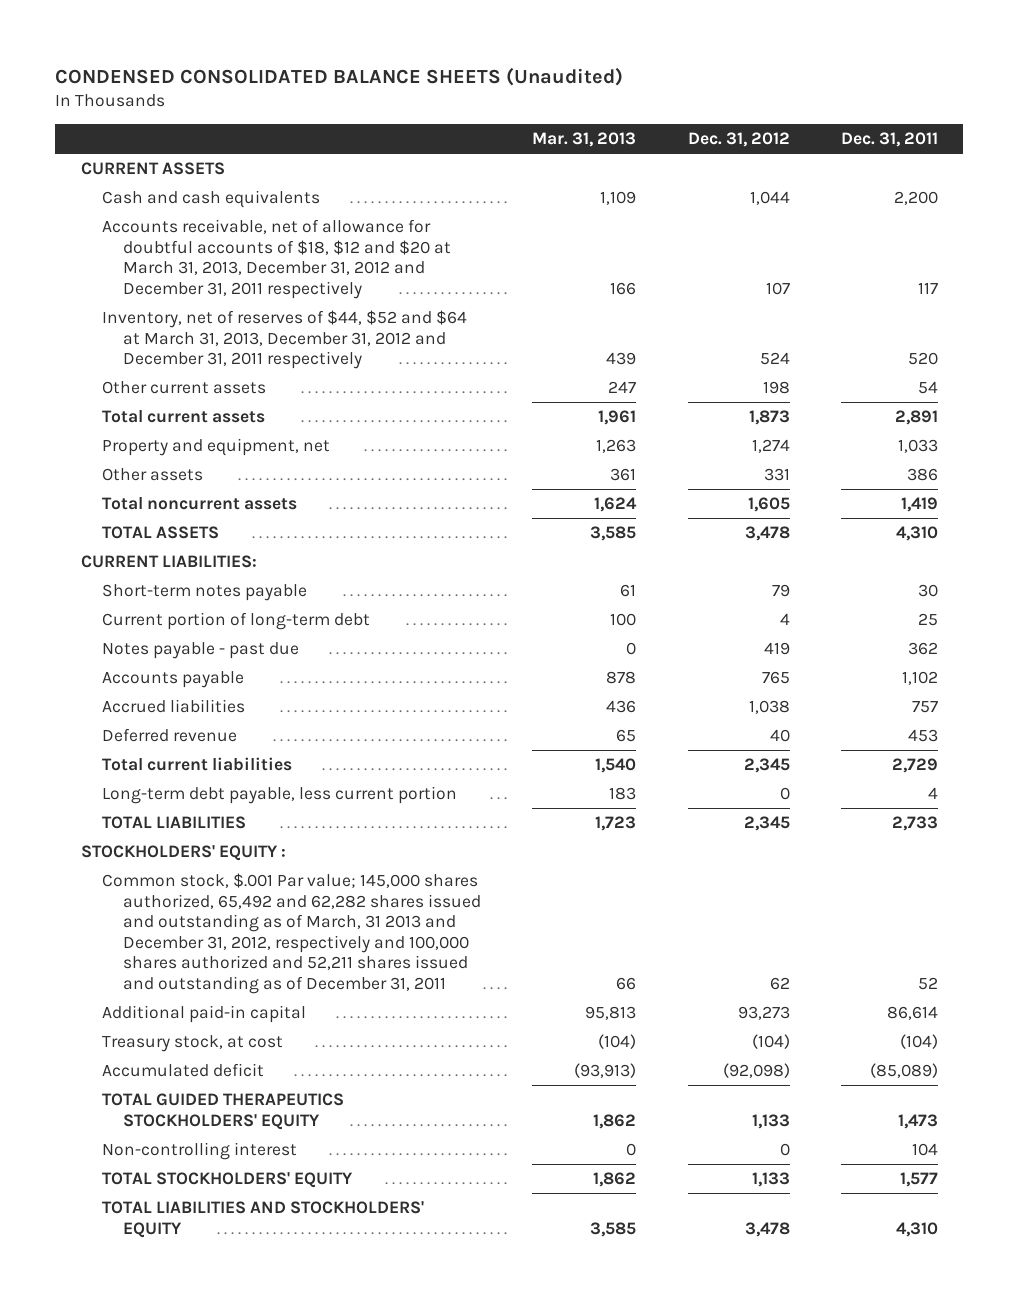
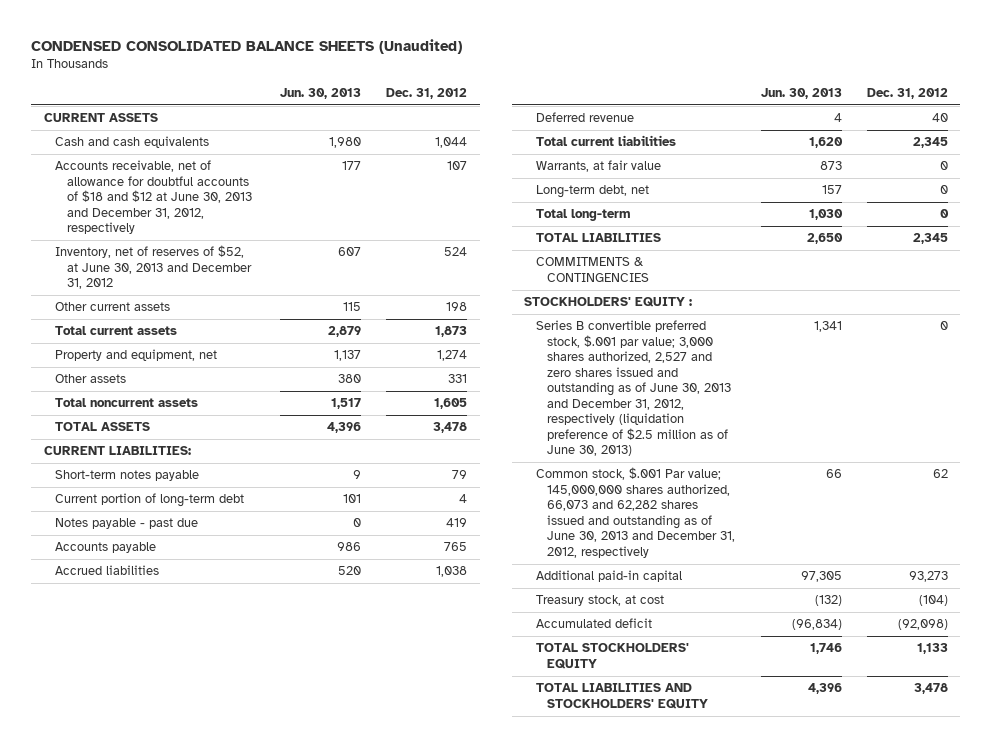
- | Mar. 31, 2013 | Dec. 31, 2012 | Dec. 31, 2011
+ | Jun. 30, 2013 | Dec. 31, 2012
- Accounts receivable, net of allowance for doubtful accounts of $18, $12 and $20 at March 31, 2013, December 31, 2012 and December 31, 2011 respectively | 166 | 107 | 117
- Inventory, net of reserves of $44, $52 and $64 at March 31, 2013, December 31, 2012 and December 31, 2011 respectively | 439 | 524 | 520
+ Accounts receivable, net of allowance for doubtful accounts of $18 and $12 at June 30, 2013 and December 31, 2012, respectively | 177 | 107
+ Inventory, net of reserves of $52, at June 30, 2013 and December 31, 2012 | 607 | 524
- Long-term debt payable, less current portion | 183 | 0 | 4
+ Warrants, at fair value | 873 | 0
+ Long-term debt, net | 157 | 0
+ Total long-term | 1,030 | 0
+ COMMITMENTS & CONTINGENCIES
- Common stock, $.001 Par value; 145,000 shares authorized, 65,492 and 62,282 shares issued and outstanding as of March, 31 2013 and December 31, 2012, respectively and 100,000 shares authorized and 52,211 shares issued and outstanding as of December 31, 2011 | 66 | 62 | 52
+ Series B convertible preferred stock, $.001 par value; 3,000 shares authorized, 2,527 and zero shares issued and outstanding as of June 30, 2013 and December 31, 2012, respectively (liquidation preference of $2.5 million as of June 30, 2013) | 1,341 | 0
+ Common stock, $.001 Par value; 145,000,000 shares authorized, 66,073 and 62,282 shares issued and outstanding as of June 30, 2013 and December 31, 2012, respectively | 66 | 62
- TOTAL GUIDED THERAPEUTICS STOCKHOLDERS' EQUITY | 1,862 | 1,133 | 1,473
- Non-controlling interest | 0 | 0 | 104

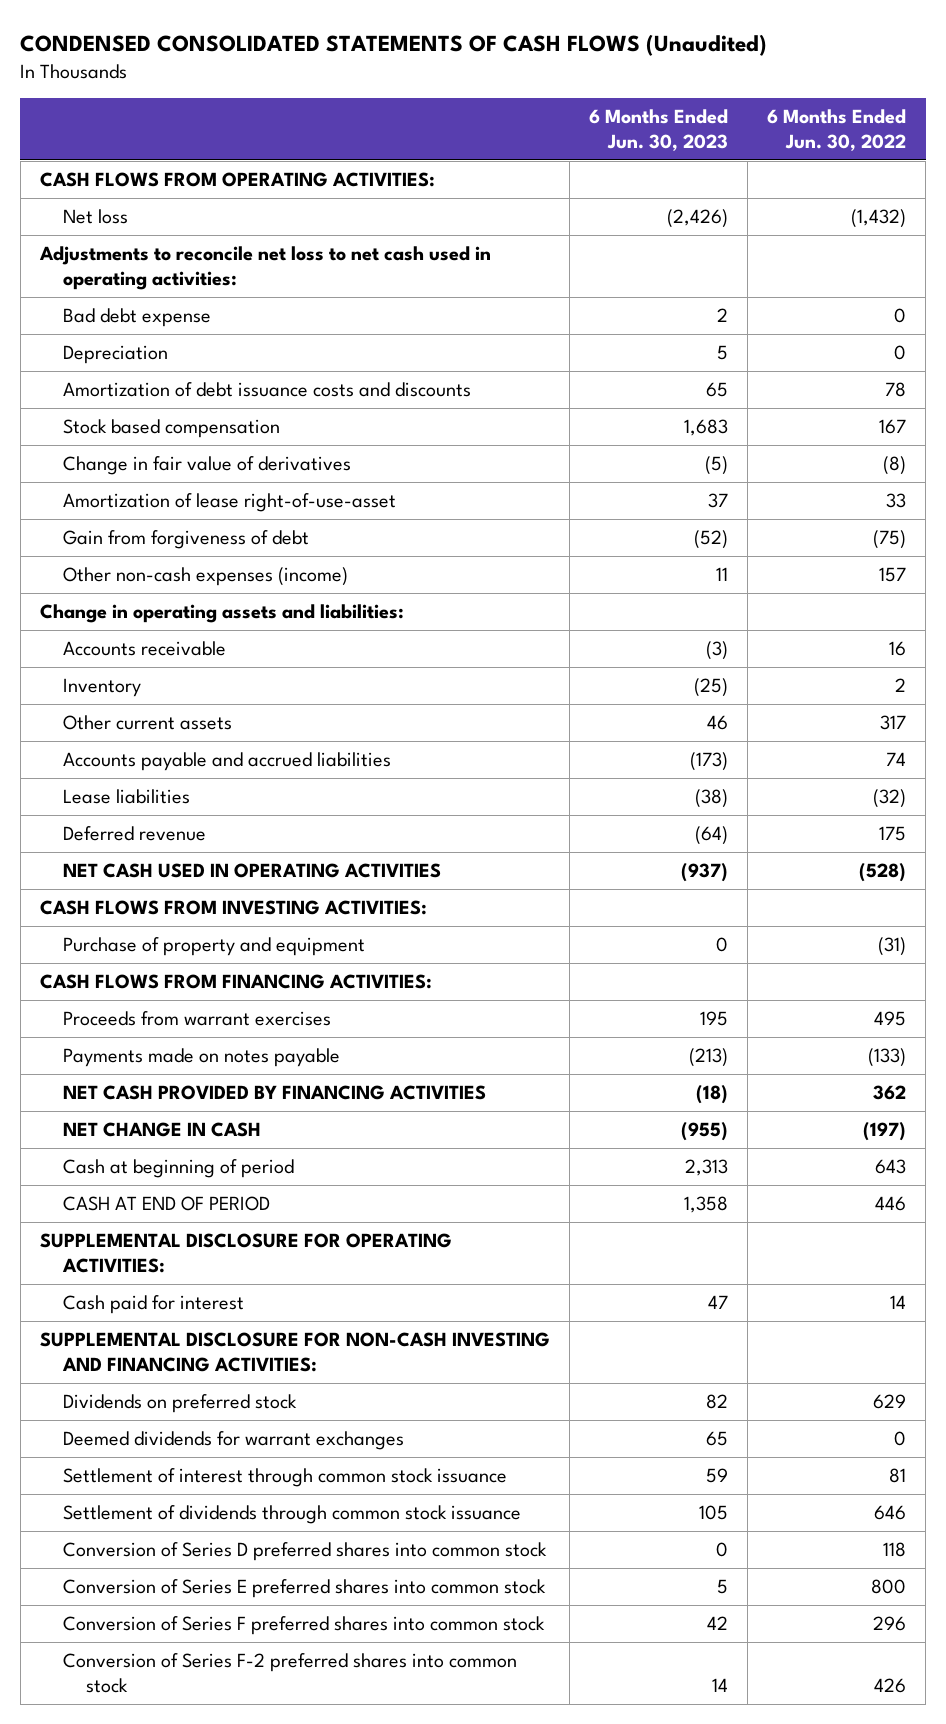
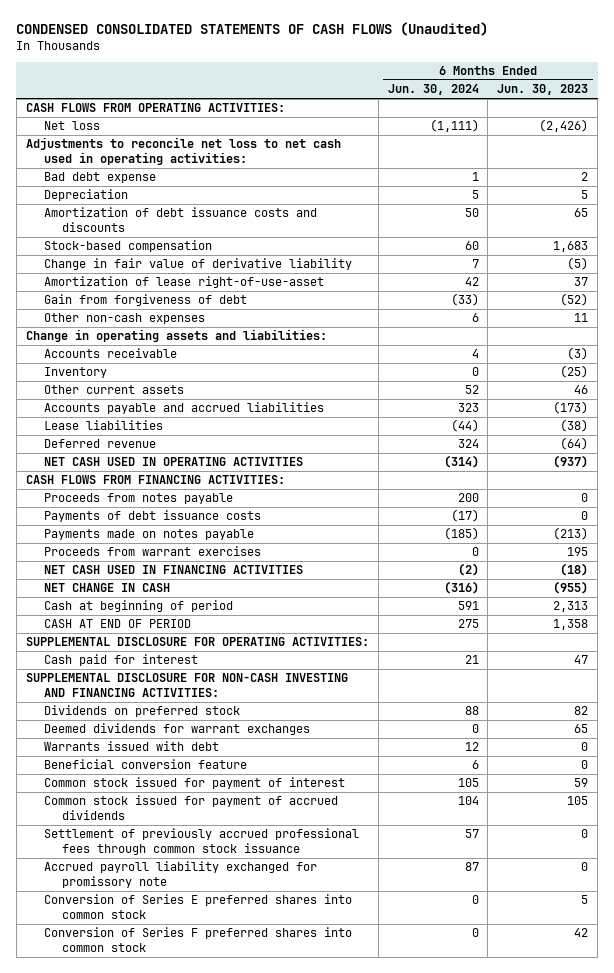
- | 6 Months Ended Jun. 30, 2023 | 6 Months Ended Jun. 30, 2022
+ | 6 Months Ended Jun. 30, 2024 | 6 Months Ended Jun. 30, 2023
- Stock based compensation | 1,683 | 167
- Change in fair value of derivatives | (5) | (8)
+ Stock-based compensation | 60 | 1,683
+ Change in fair value of derivative liability | 7 | (5)
- Other non-cash expenses (income) | 11 | 157
+ Other non-cash expenses | 6 | 11
- CASH FLOWS FROM INVESTING ACTIVITIES:
- Purchase of property and equipment | 0 | (31)
+ Proceeds from notes payable | 200 | 0
+ Payments of debt issuance costs | (17) | 0
- NET CASH PROVIDED BY FINANCING ACTIVITIES | (18) | 362
moved down: Proceeds from warrant exercises | 0 | 195
+ NET CASH USED IN FINANCING ACTIVITIES | (2) | (18)
- Settlement of interest through common stock issuance | 59 | 81
- Settlement of dividends through common stock issuance | 105 | 646
- Conversion of Series D preferred shares into common stock | 0 | 118
+ Warrants issued with debt | 12 | 0
+ Beneficial conversion feature | 6 | 0
+ Common stock issued for payment of interest | 105 | 59
+ Common stock issued for payment of accrued dividends | 104 | 105
+ Settlement of previously accrued professional fees through common stock issuance | 57 | 0
+ Accrued payroll liability exchanged for promissory note | 87 | 0
- Conversion of Series F-2 preferred shares into common stock | 14 | 426

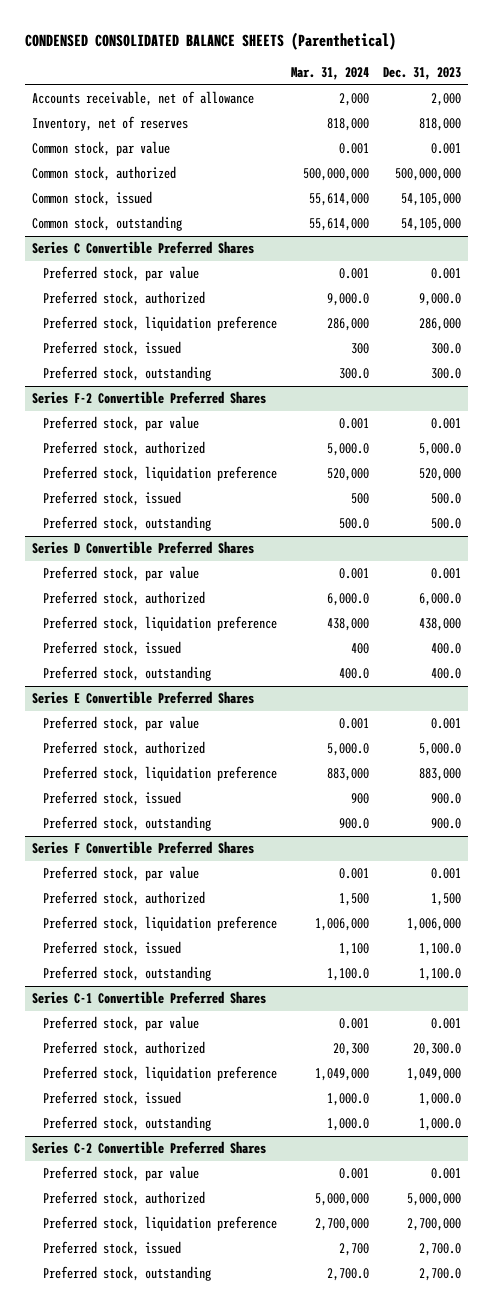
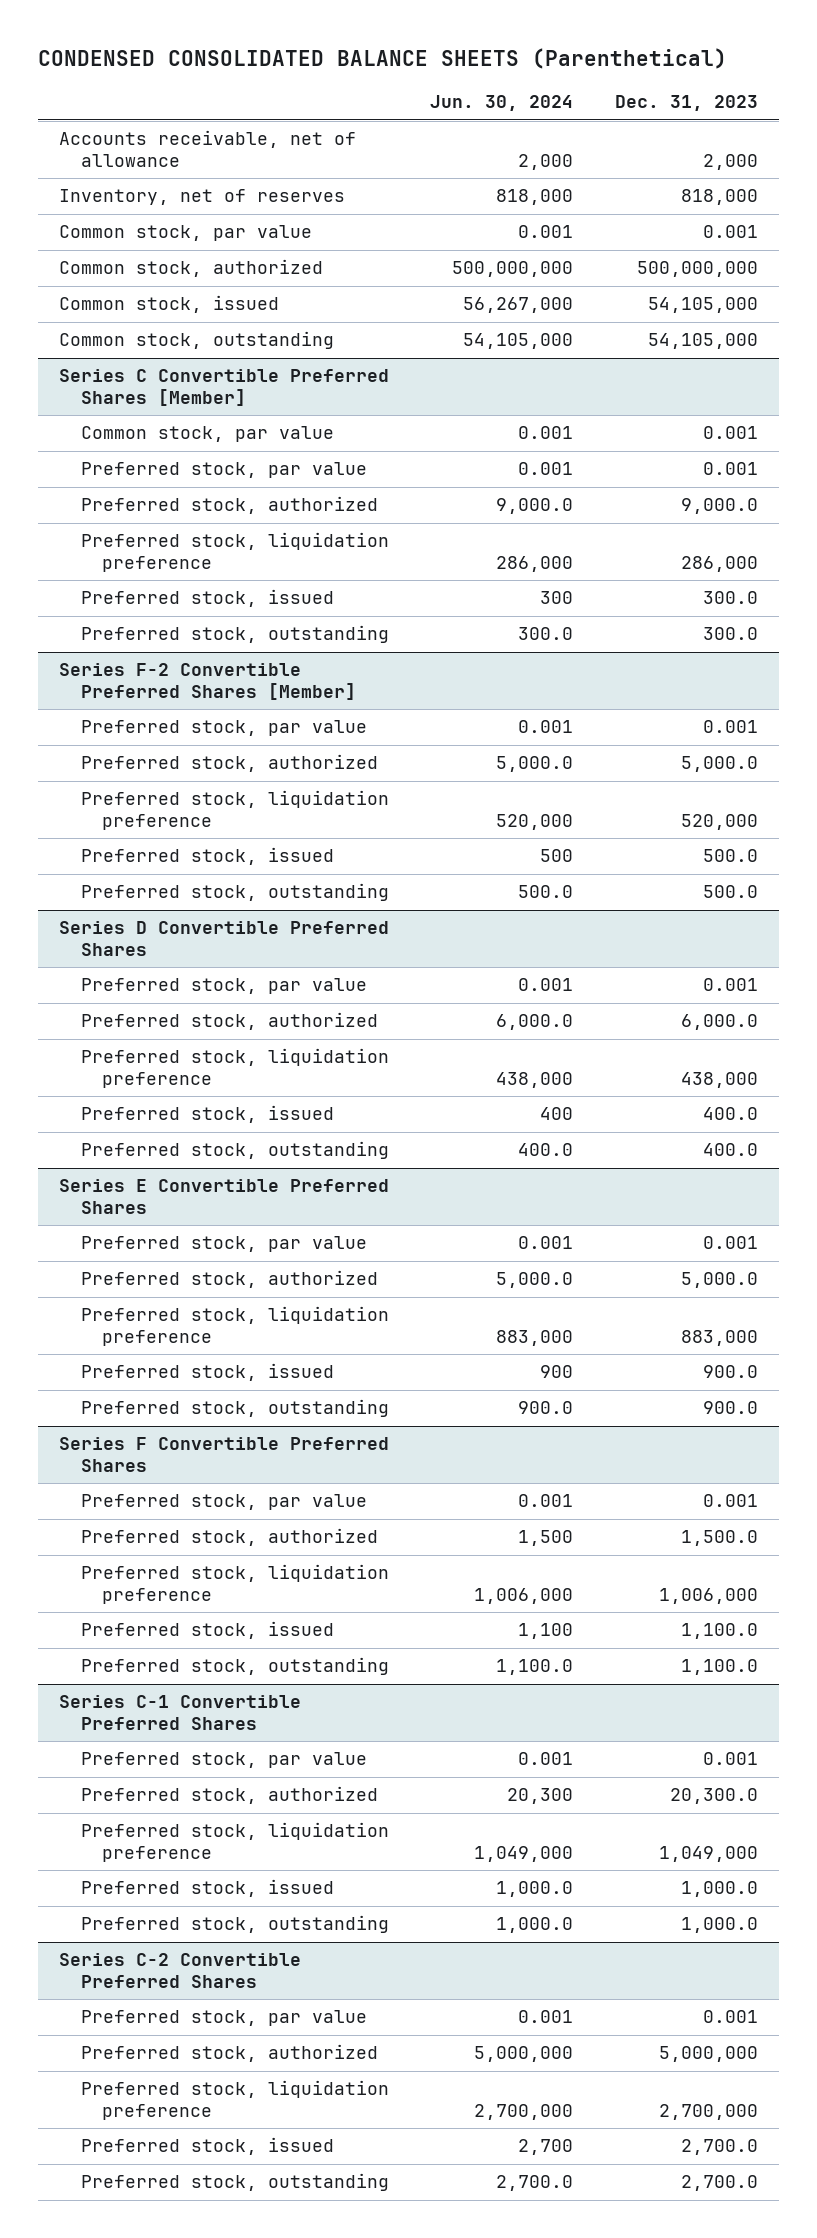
- | Mar. 31, 2024 | Dec. 31, 2023
+ | Jun. 30, 2024 | Dec. 31, 2023
- Series C Convertible Preferred Shares
+ Series C Convertible Preferred Shares [Member]
+ Common stock, par value | 0.001 | 0.001
- Series F-2 Convertible Preferred Shares
+ Series F-2 Convertible Preferred Shares [Member]
@ Series F Convertible Preferred Shares
- Preferred stock, authorized | 1,500 | 1,500
+ Preferred stock, authorized | 1,500 | 1,500.0

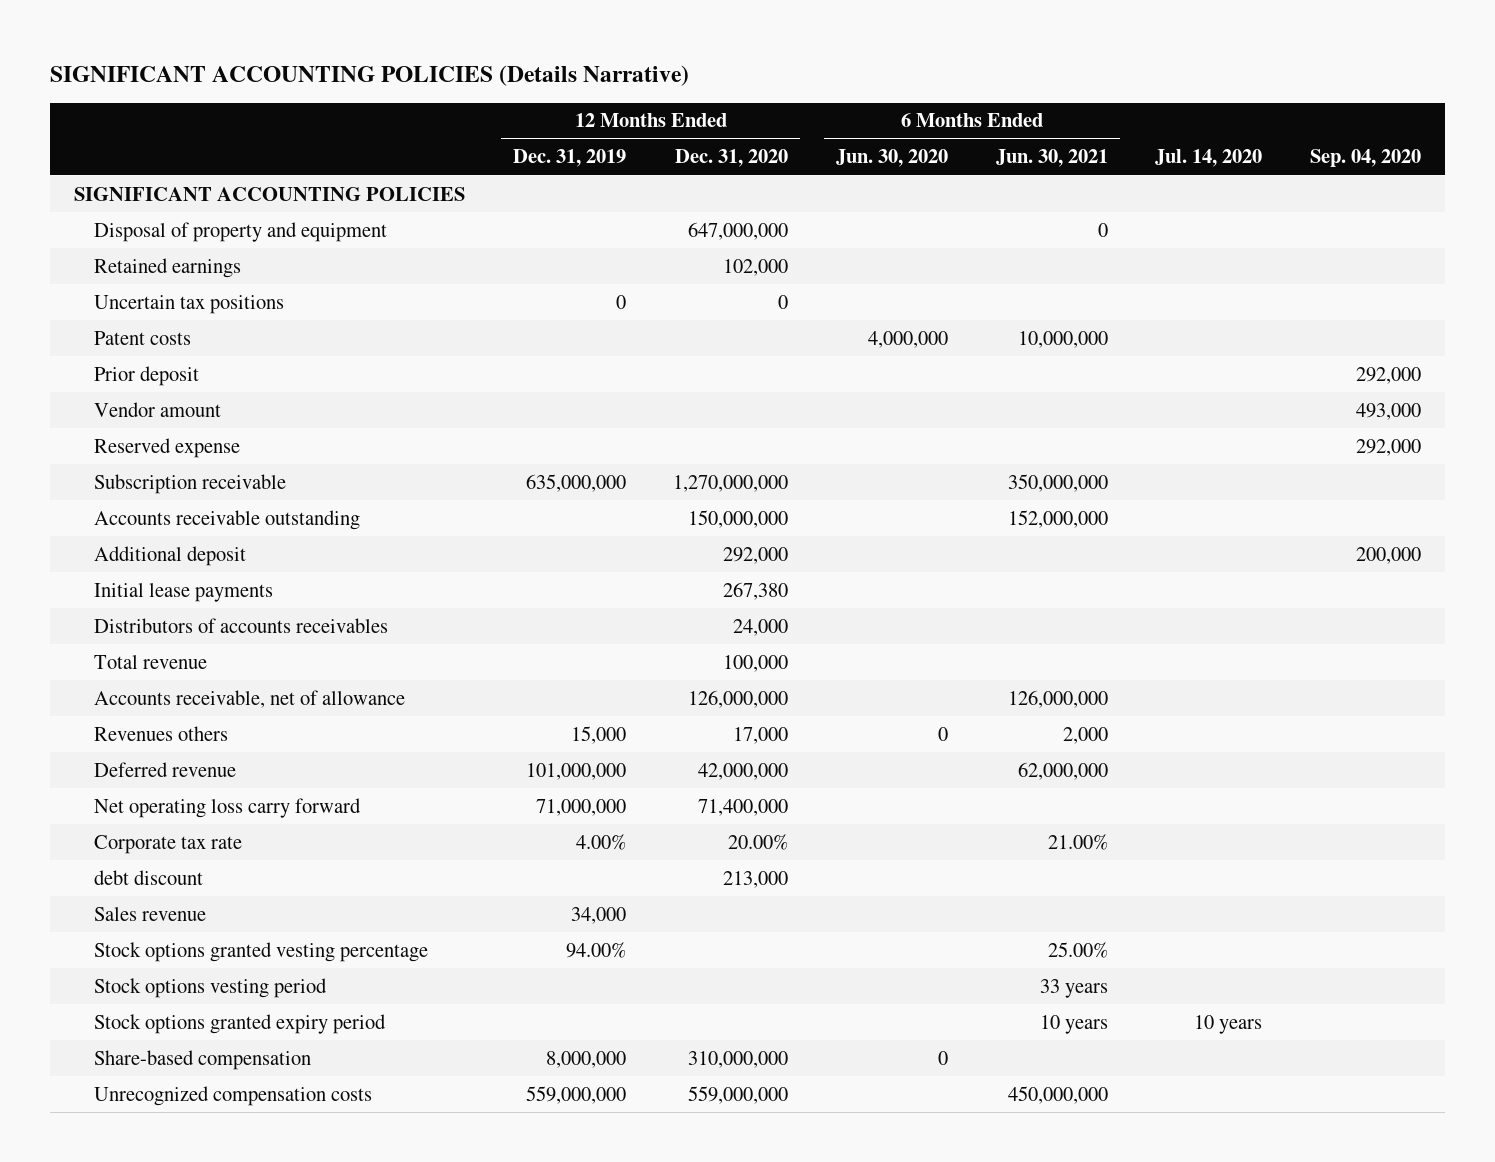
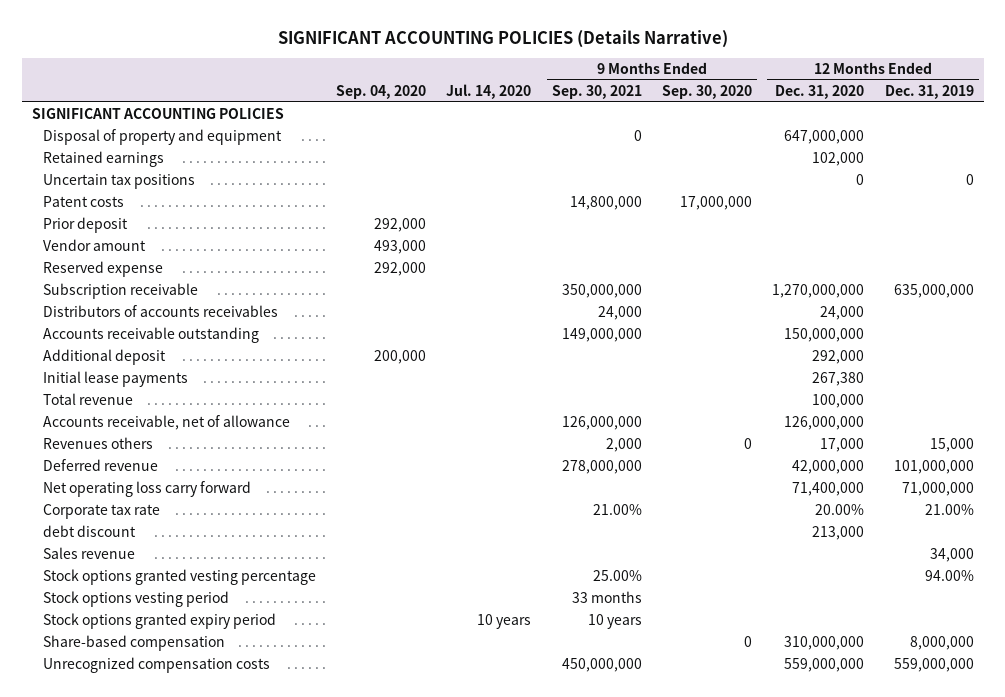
- | 12 Months Ended Dec. 31, 2019 | 12 Months Ended Dec. 31, 2020 | 6 Months Ended Jun. 30, 2020 | 6 Months Ended Jun. 30, 2021 | Jul. 14, 2020 | Sep. 04, 2020
+ | Sep. 04, 2020 | Jul. 14, 2020 | 9 Months Ended Sep. 30, 2021 | 9 Months Ended Sep. 30, 2020 | 12 Months Ended Dec. 31, 2020 | 12 Months Ended Dec. 31, 2019
moved up: Distributors of accounts receivables | | | 24,000 | | 24,000 |
- Corporate tax rate | 4.00% | 20.00% | | 21.00% | |
+ Corporate tax rate | | | 21.00% | | 20.00% | 21.00%

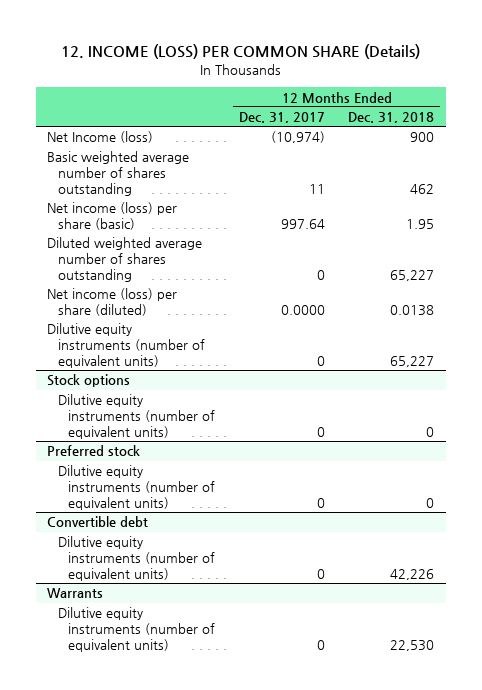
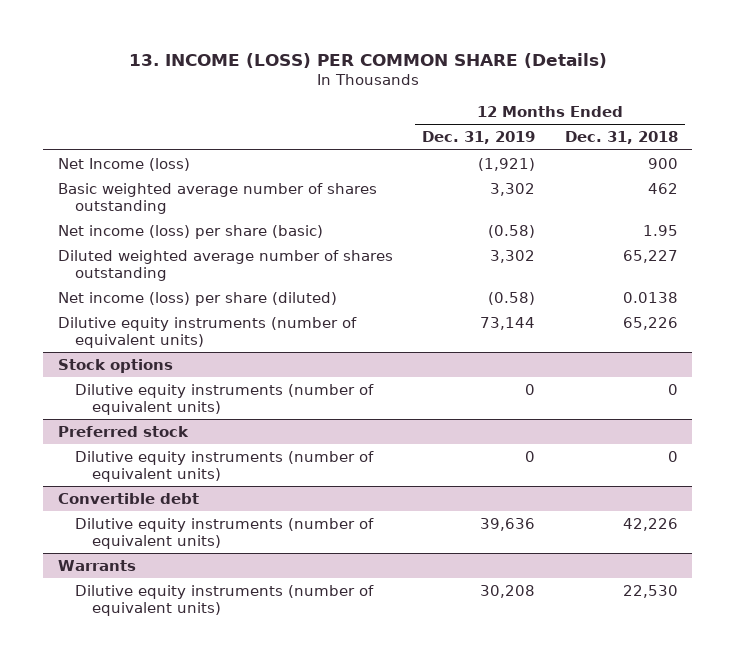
- 12. INCOME (LOSS) PER COMMON SHARE (Details)
+ 13. INCOME (LOSS) PER COMMON SHARE (Details)
- | 12 Months Ended Dec. 31, 2017 | 12 Months Ended Dec. 31, 2018
+ | 12 Months Ended Dec. 31, 2019 | 12 Months Ended Dec. 31, 2018
- Dilutive equity instruments (number of equivalent units) | 0 | 65,227
+ Dilutive equity instruments (number of equivalent units) | 73,144 | 65,226

